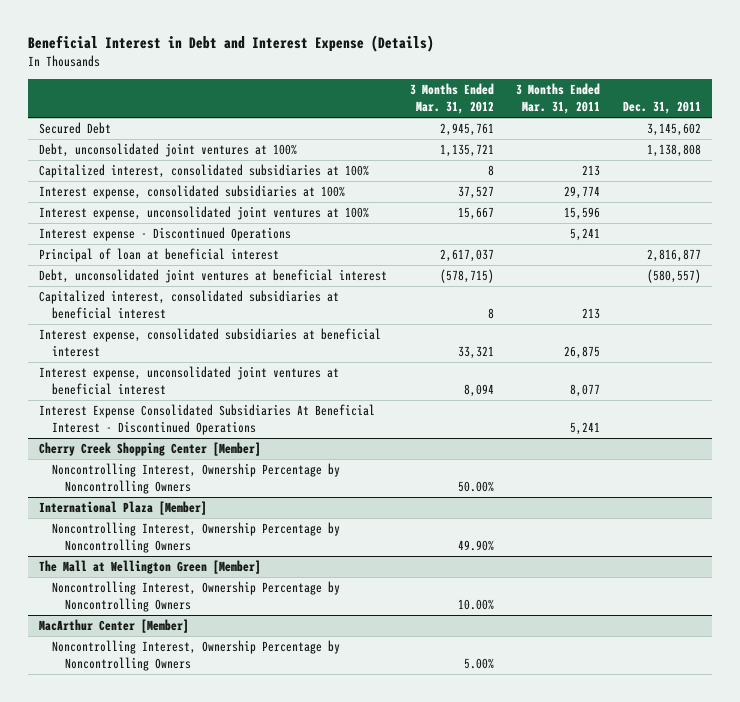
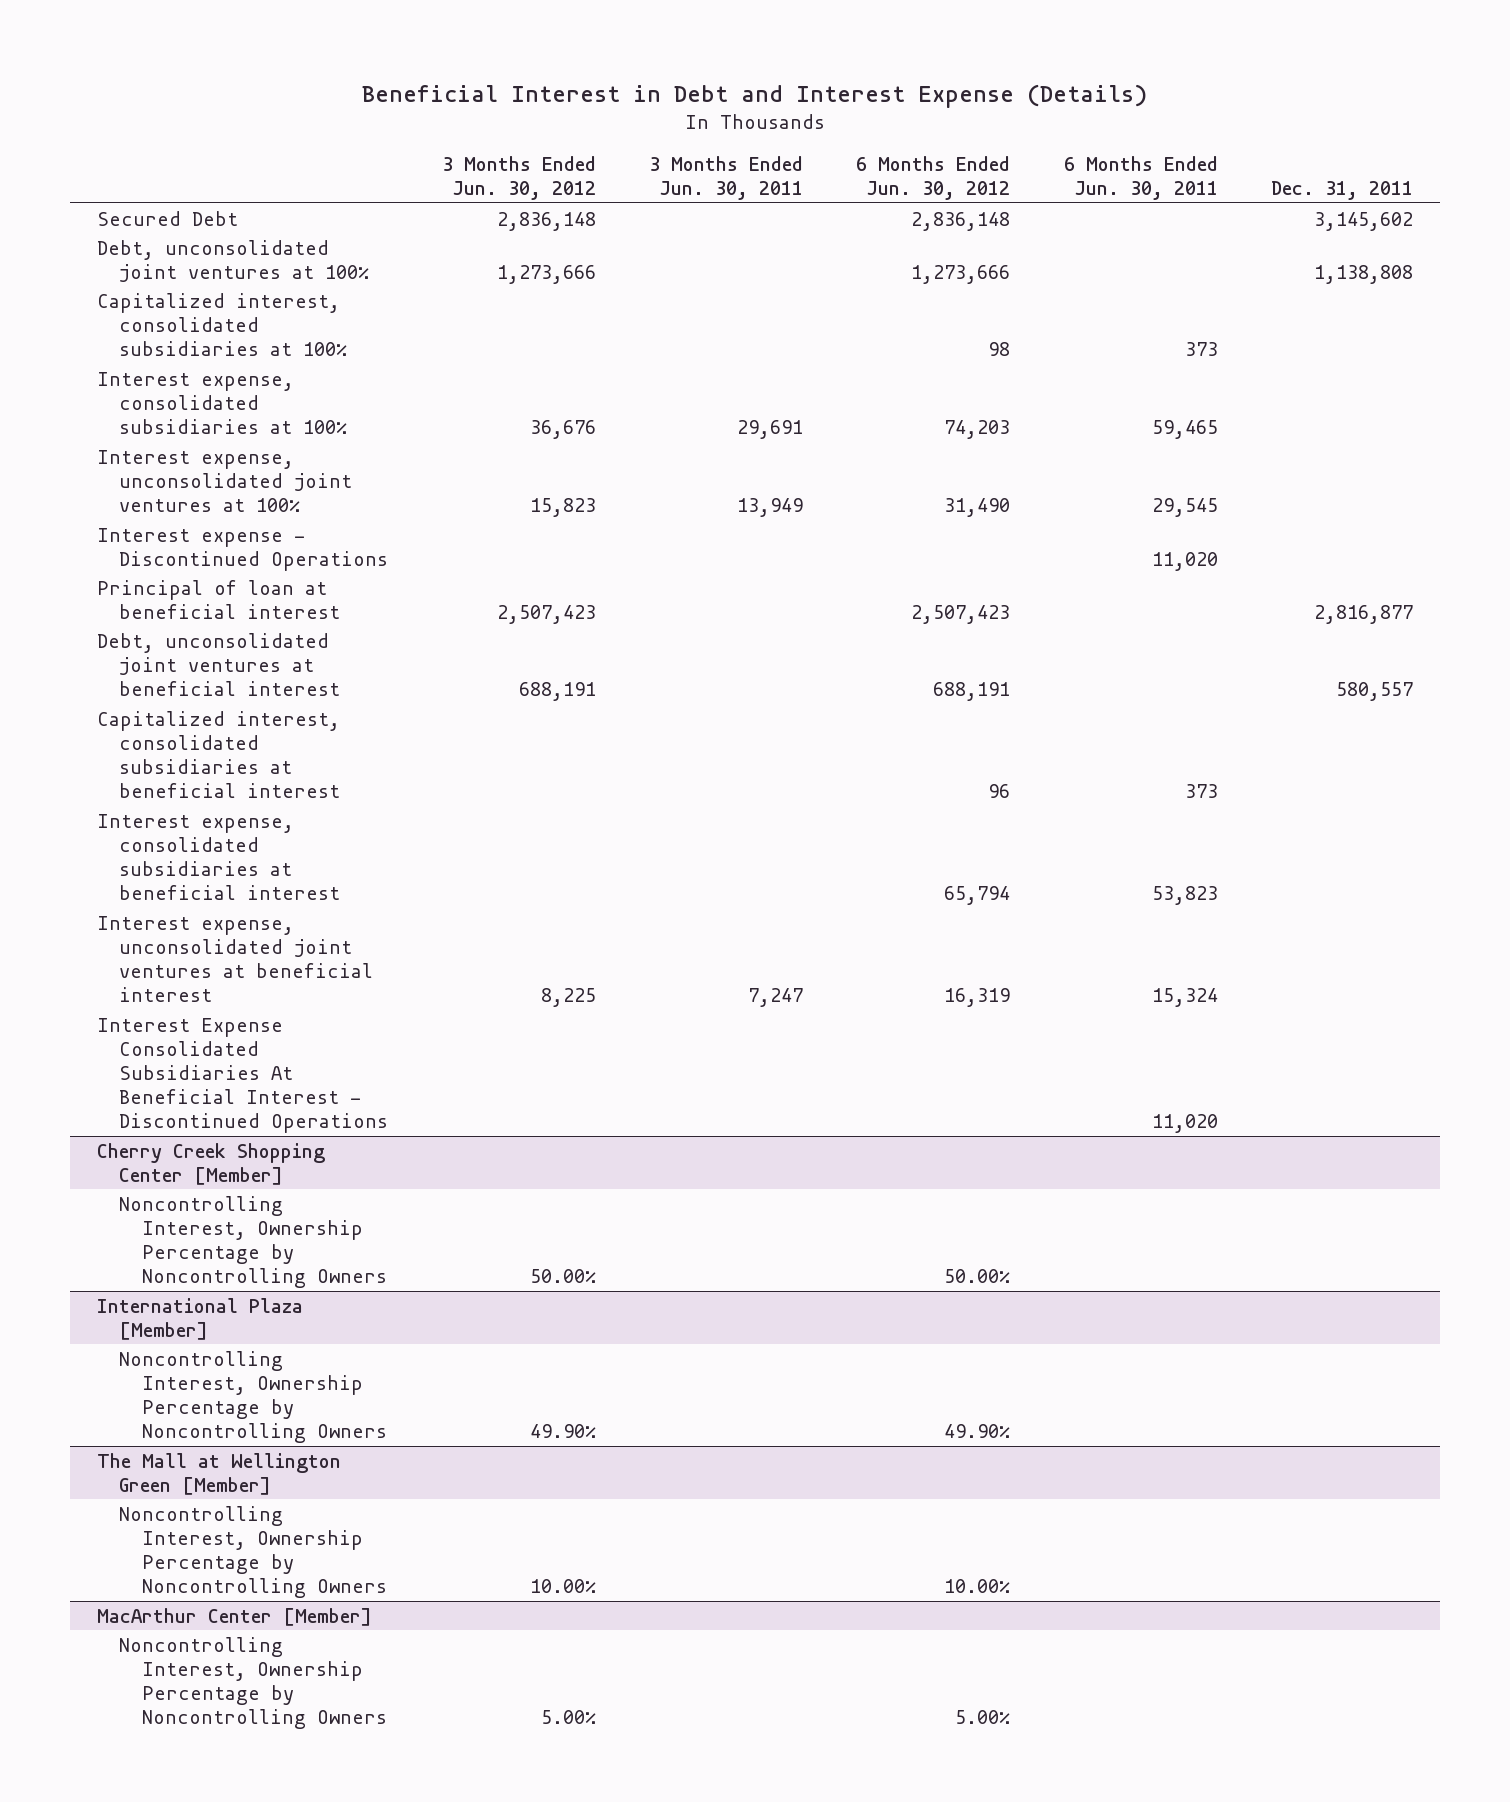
- | 3 Months Ended Mar. 31, 2012 | 3 Months Ended Mar. 31, 2011 | Dec. 31, 2011
+ | 3 Months Ended Jun. 30, 2012 | 3 Months Ended Jun. 30, 2011 | 6 Months Ended Jun. 30, 2012 | 6 Months Ended Jun. 30, 2011 | Dec. 31, 2011
- Debt, unconsolidated joint ventures at beneficial interest | (578,715) | | (580,557)
+ Debt, unconsolidated joint ventures at beneficial interest | 688,191 | | 688,191 | | 580,557

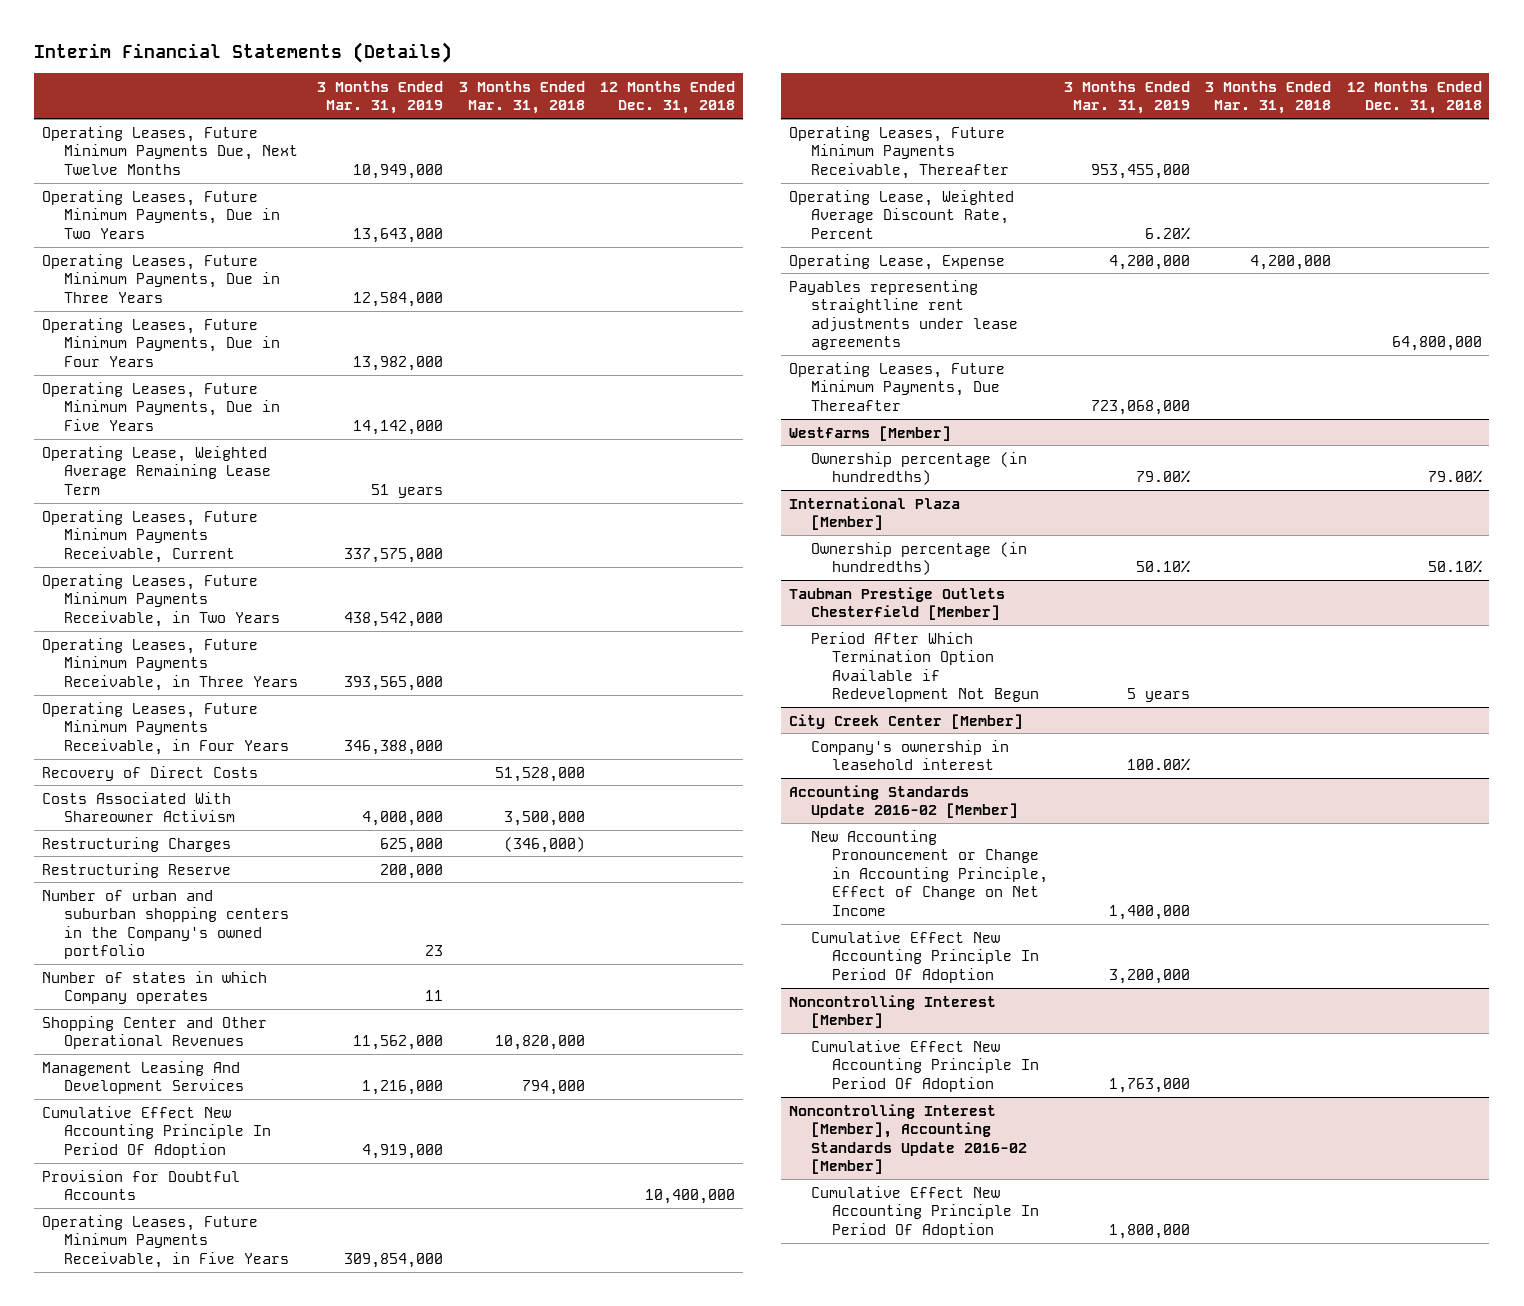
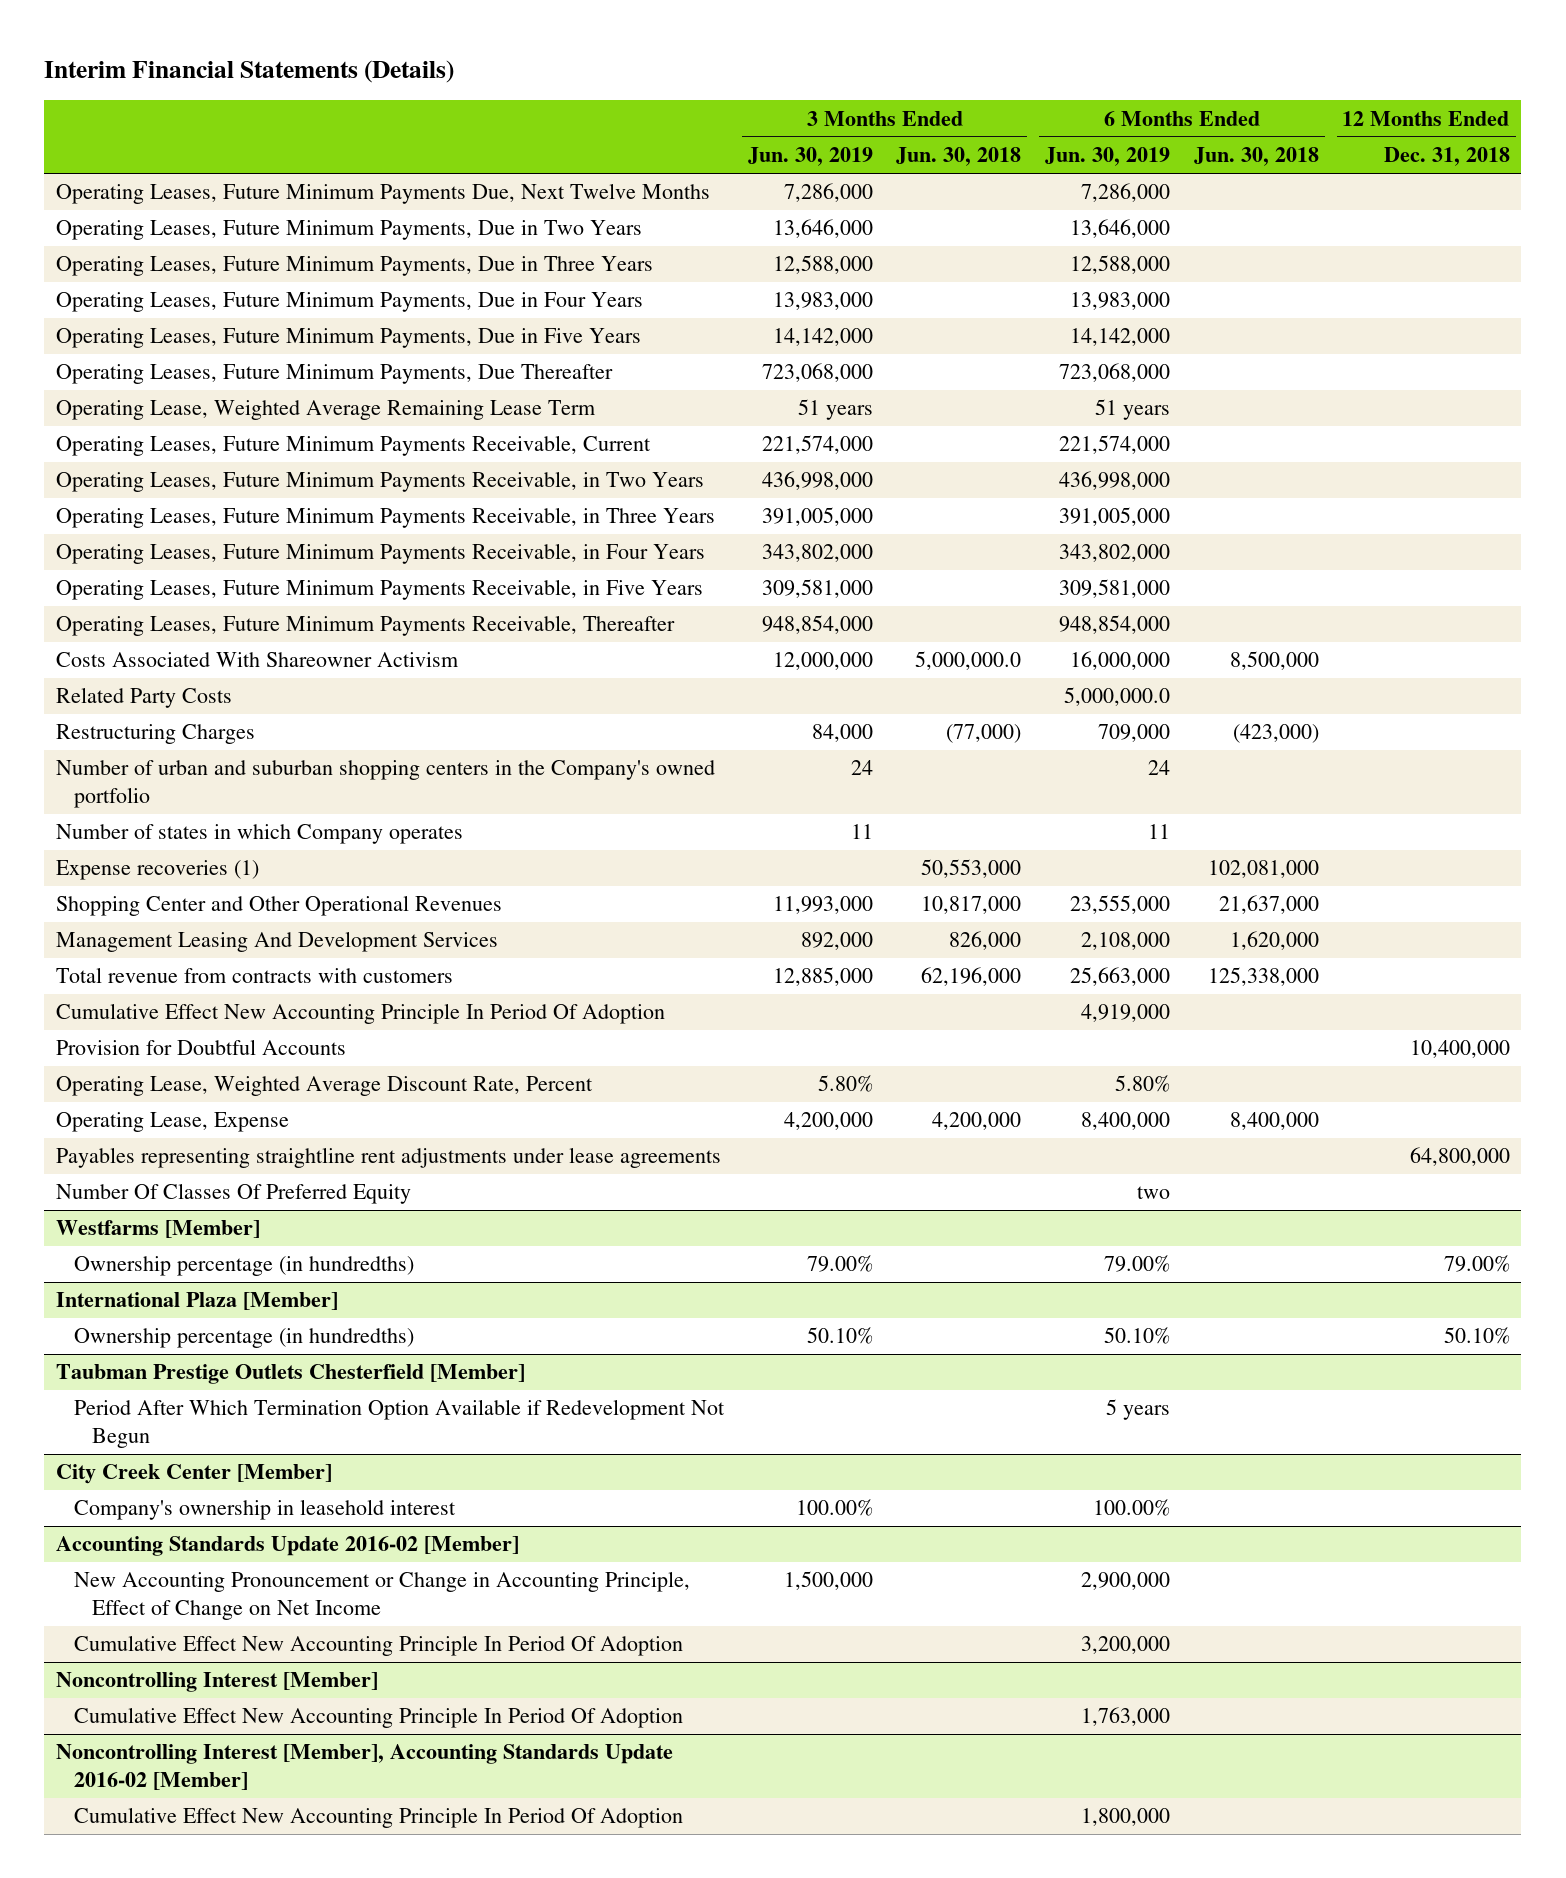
- | 3 Months Ended Mar. 31, 2019 | 3 Months Ended Mar. 31, 2018 | 12 Months Ended Dec. 31, 2018
+ | 3 Months Ended Jun. 30, 2019 | 3 Months Ended Jun. 30, 2018 | 6 Months Ended Jun. 30, 2019 | 6 Months Ended Jun. 30, 2018 | 12 Months Ended Dec. 31, 2018
moved up: Operating Leases, Future Minimum Payments, Due Thereafter | 723,068,000 | | 723,068,000 | |
- Recovery of Direct Costs | | 51,528,000 |
moved up: Operating Leases, Future Minimum Payments Receivable, in Five Years | 309,581,000 | | 309,581,000 | |
moved up: Operating Leases, Future Minimum Payments Receivable, Thereafter | 948,854,000 | | 948,854,000 | |
+ Related Party Costs | | | 5,000,000.0 | |
- Restructuring Reserve | 200,000 | |
+ Expense recoveries (1) | | 50,553,000 | | 102,081,000 |
+ Total revenue from contracts with customers | 12,885,000 | 62,196,000 | 25,663,000 | 125,338,000 |
+ Number Of Classes Of Preferred Equity | | | two | |

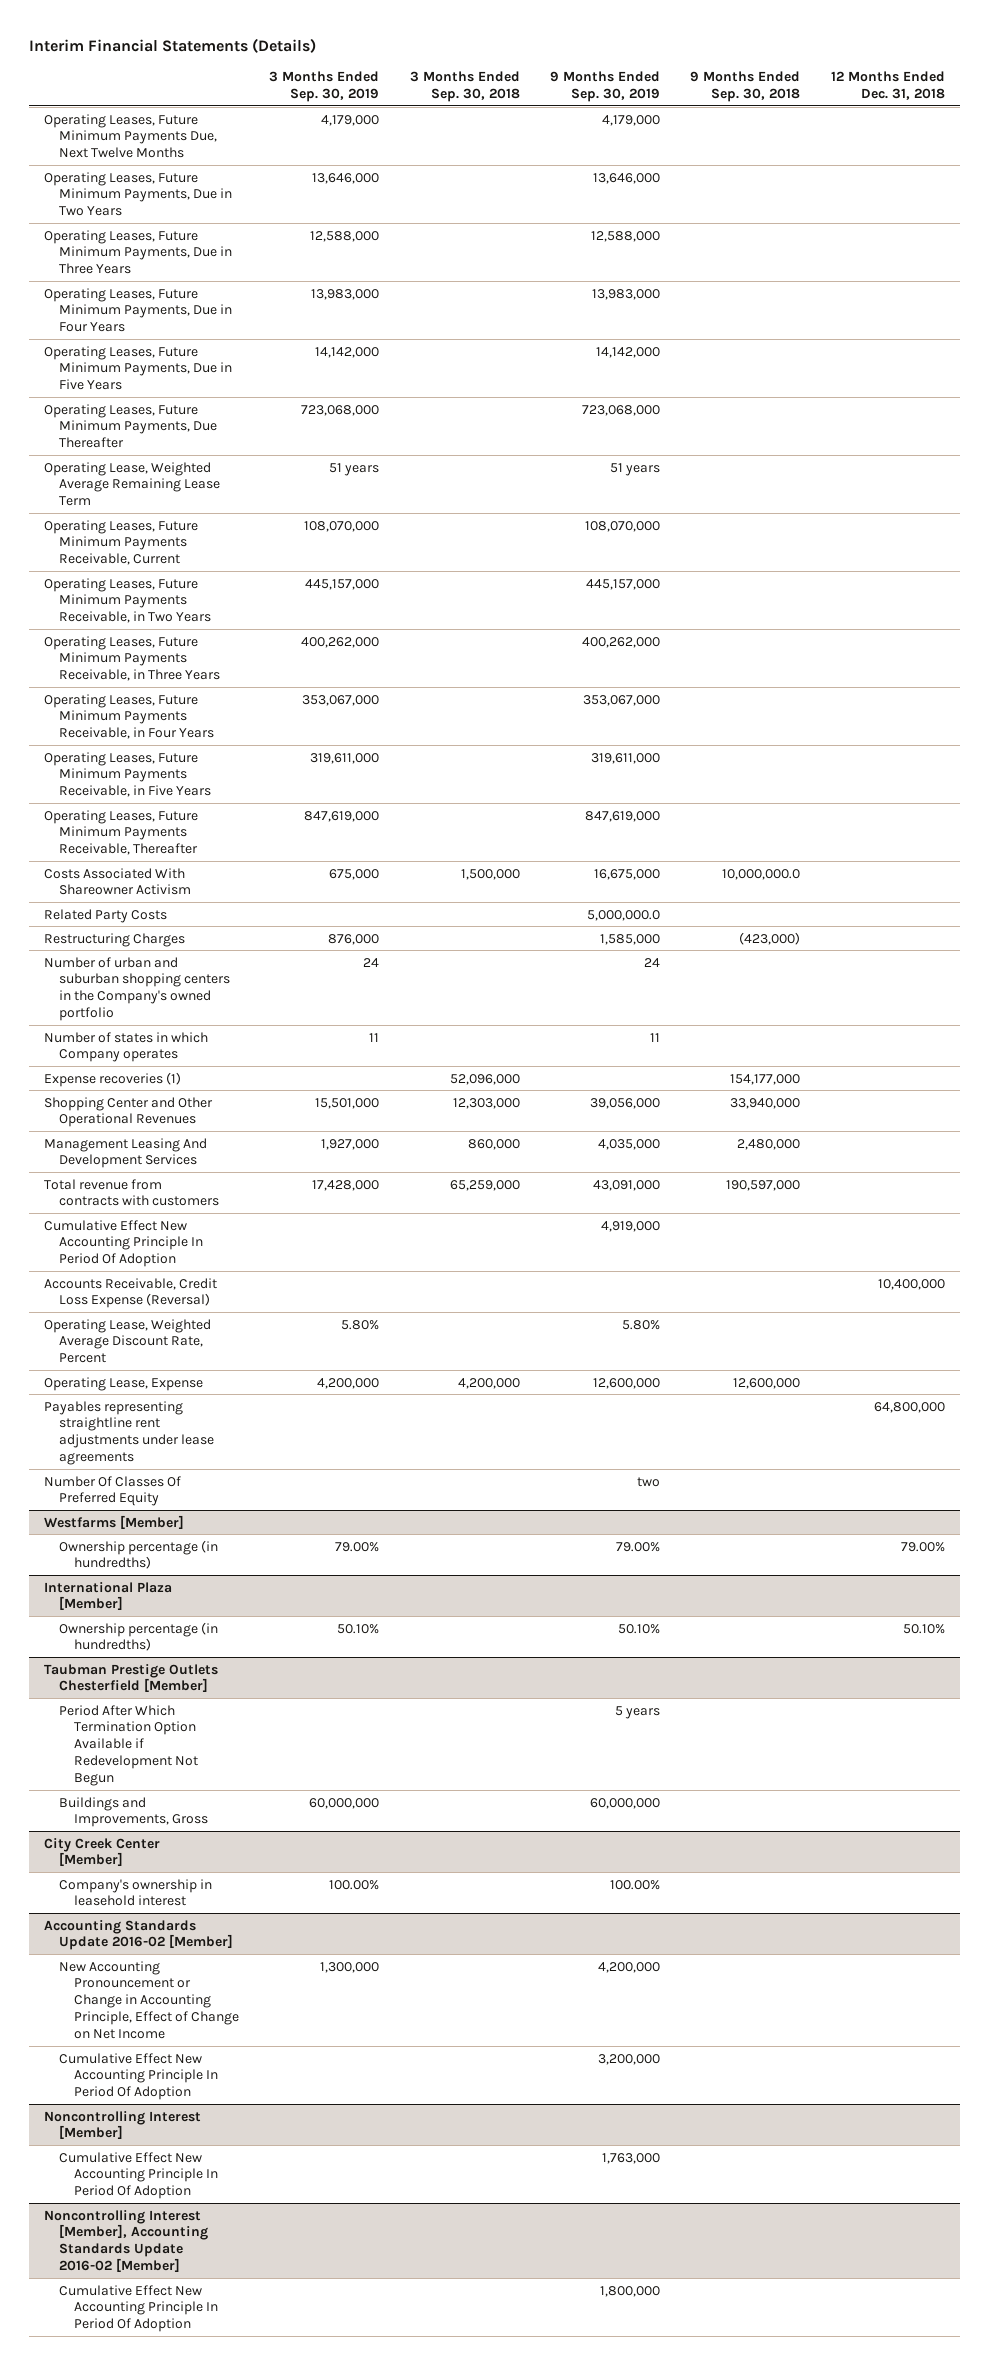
- | 3 Months Ended Jun. 30, 2019 | 3 Months Ended Jun. 30, 2018 | 6 Months Ended Jun. 30, 2019 | 6 Months Ended Jun. 30, 2018 | 12 Months Ended Dec. 31, 2018
+ | 3 Months Ended Sep. 30, 2019 | 3 Months Ended Sep. 30, 2018 | 9 Months Ended Sep. 30, 2019 | 9 Months Ended Sep. 30, 2018 | 12 Months Ended Dec. 31, 2018
- Provision for Doubtful Accounts | | | | | 10,400,000
+ Accounts Receivable, Credit Loss Expense (Reversal) | | | | | 10,400,000
@ Taubman Prestige Outlets Chesterfield [Member]
+ Buildings and Improvements, Gross | 60,000,000 | | 60,000,000 | |

